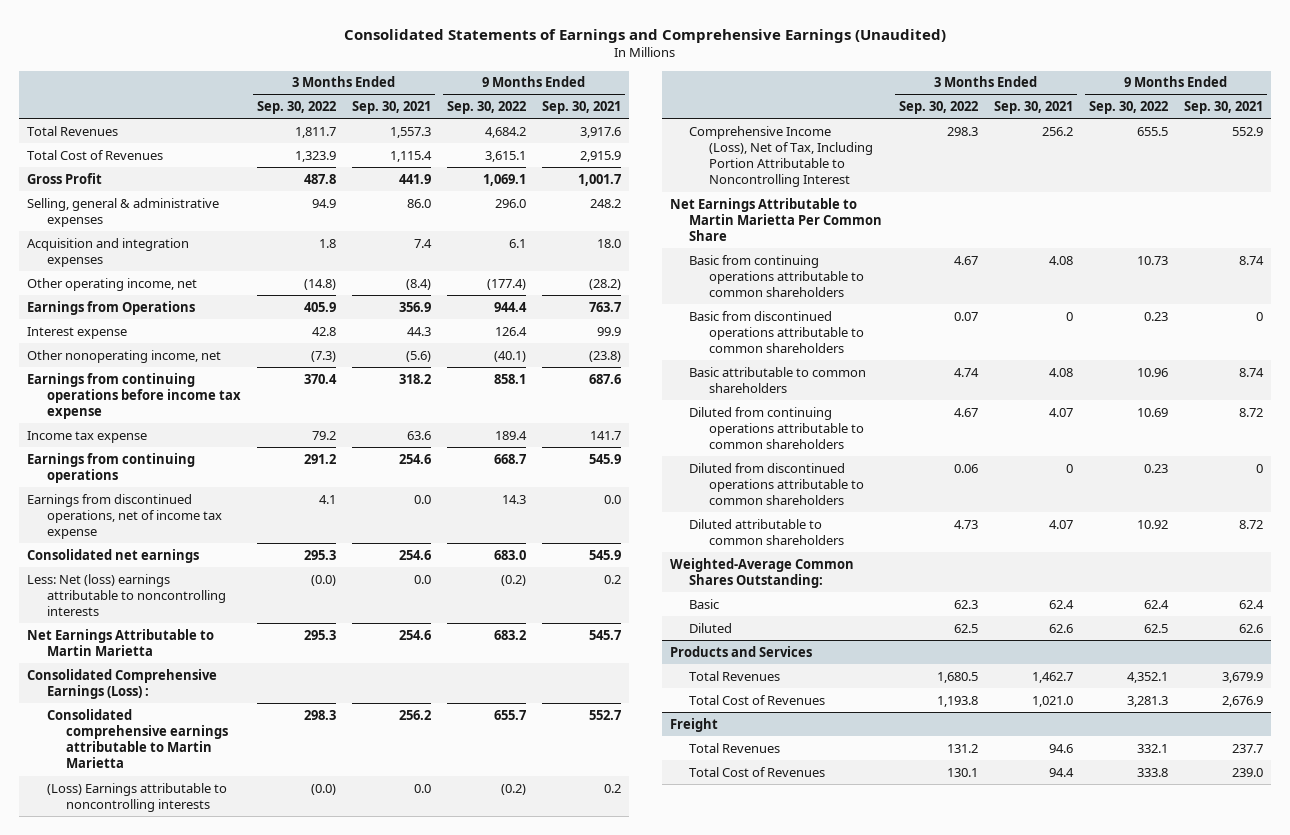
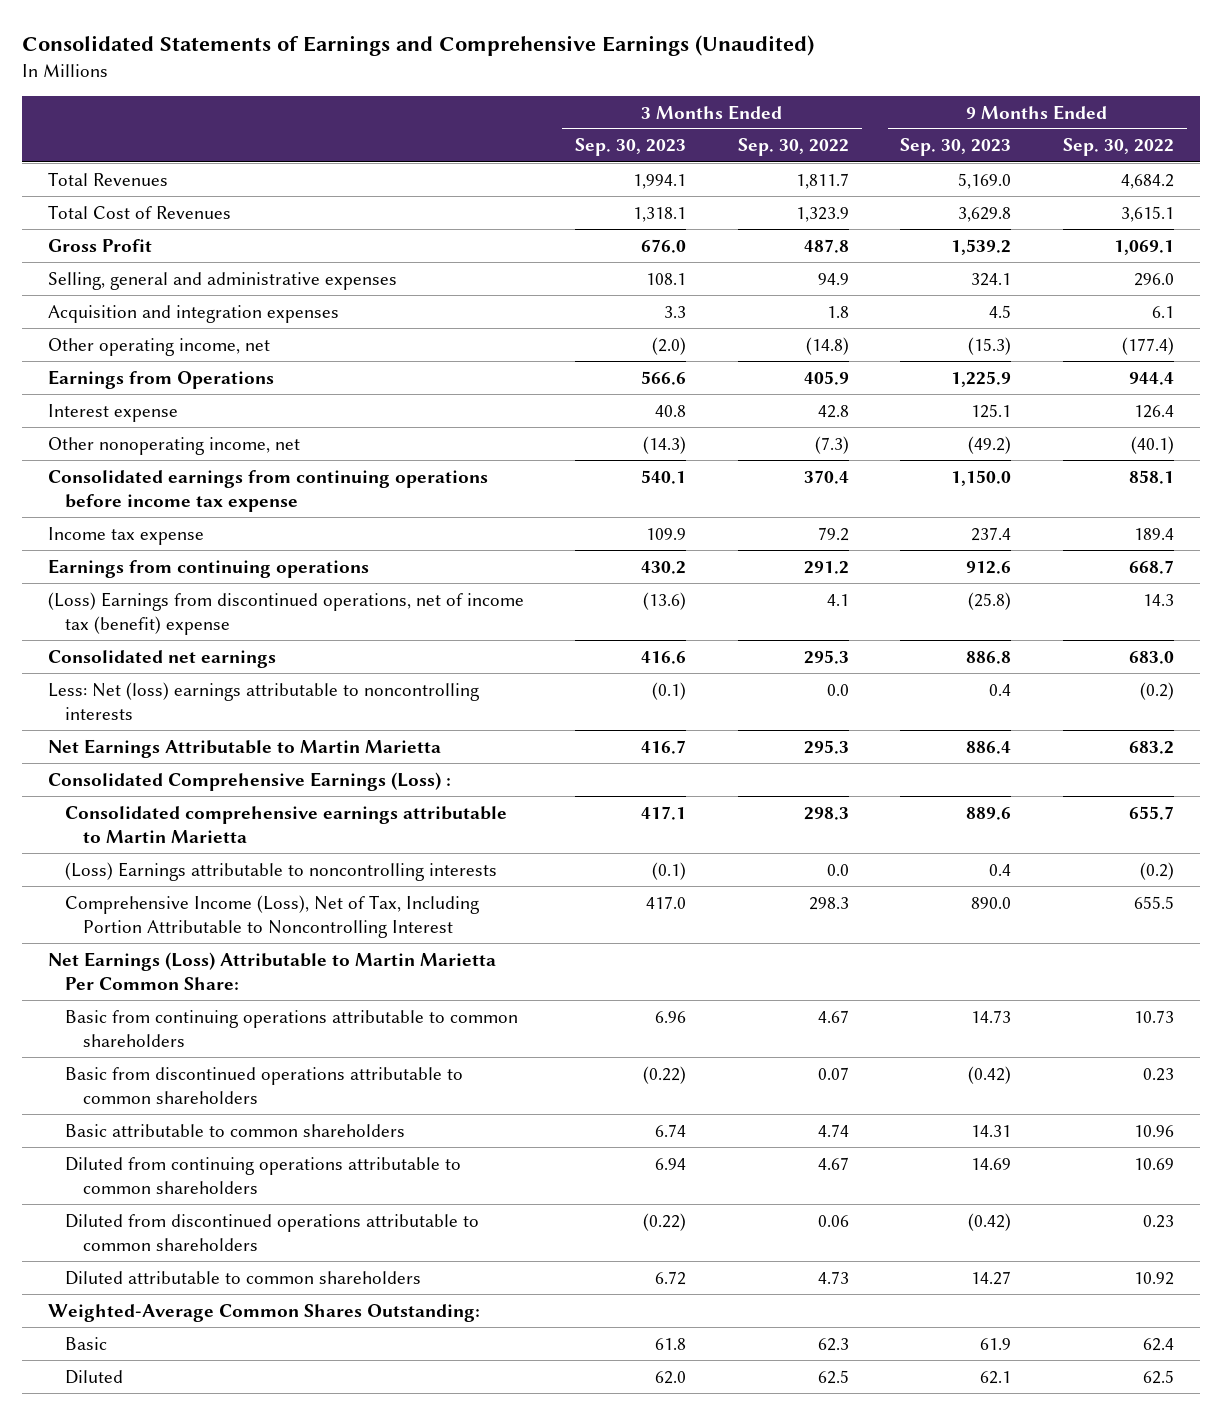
- | 3 Months Ended Sep. 30, 2022 | 3 Months Ended Sep. 30, 2021 | 9 Months Ended Sep. 30, 2022 | 9 Months Ended Sep. 30, 2021
+ | 3 Months Ended Sep. 30, 2023 | 3 Months Ended Sep. 30, 2022 | 9 Months Ended Sep. 30, 2023 | 9 Months Ended Sep. 30, 2022
- Selling, general & administrative expenses | 94.9 | 86.0 | 296.0 | 248.2
+ Selling, general and administrative expenses | 108.1 | 94.9 | 324.1 | 296.0
- Earnings from continuing operations before income tax expense | 370.4 | 318.2 | 858.1 | 687.6
+ Consolidated earnings from continuing operations before income tax expense | 540.1 | 370.4 | 1,150.0 | 858.1
- Earnings from discontinued operations, net of income tax expense | 4.1 | 0.0 | 14.3 | 0.0
+ (Loss) Earnings from discontinued operations, net of income tax (benefit) expense | (13.6) | 4.1 | (25.8) | 14.3
- Less: Net (loss) earnings attributable to noncontrolling interests | (0.0) | 0.0 | (0.2) | 0.2
+ Less: Net (loss) earnings attributable to noncontrolling interests | (0.1) | 0.0 | 0.4 | (0.2)
- (Loss) Earnings attributable to noncontrolling interests | (0.0) | 0.0 | (0.2) | 0.2
+ (Loss) Earnings attributable to noncontrolling interests | (0.1) | 0.0 | 0.4 | (0.2)
- Net Earnings Attributable to Martin Marietta Per Common Share
+ Net Earnings (Loss) Attributable to Martin Marietta Per Common Share:
- Products and Services
- Total Revenues | 1,680.5 | 1,462.7 | 4,352.1 | 3,679.9
- Total Cost of Revenues | 1,193.8 | 1,021.0 | 3,281.3 | 2,676.9
- Freight
- Total Revenues | 131.2 | 94.6 | 332.1 | 237.7
- Total Cost of Revenues | 130.1 | 94.4 | 333.8 | 239.0

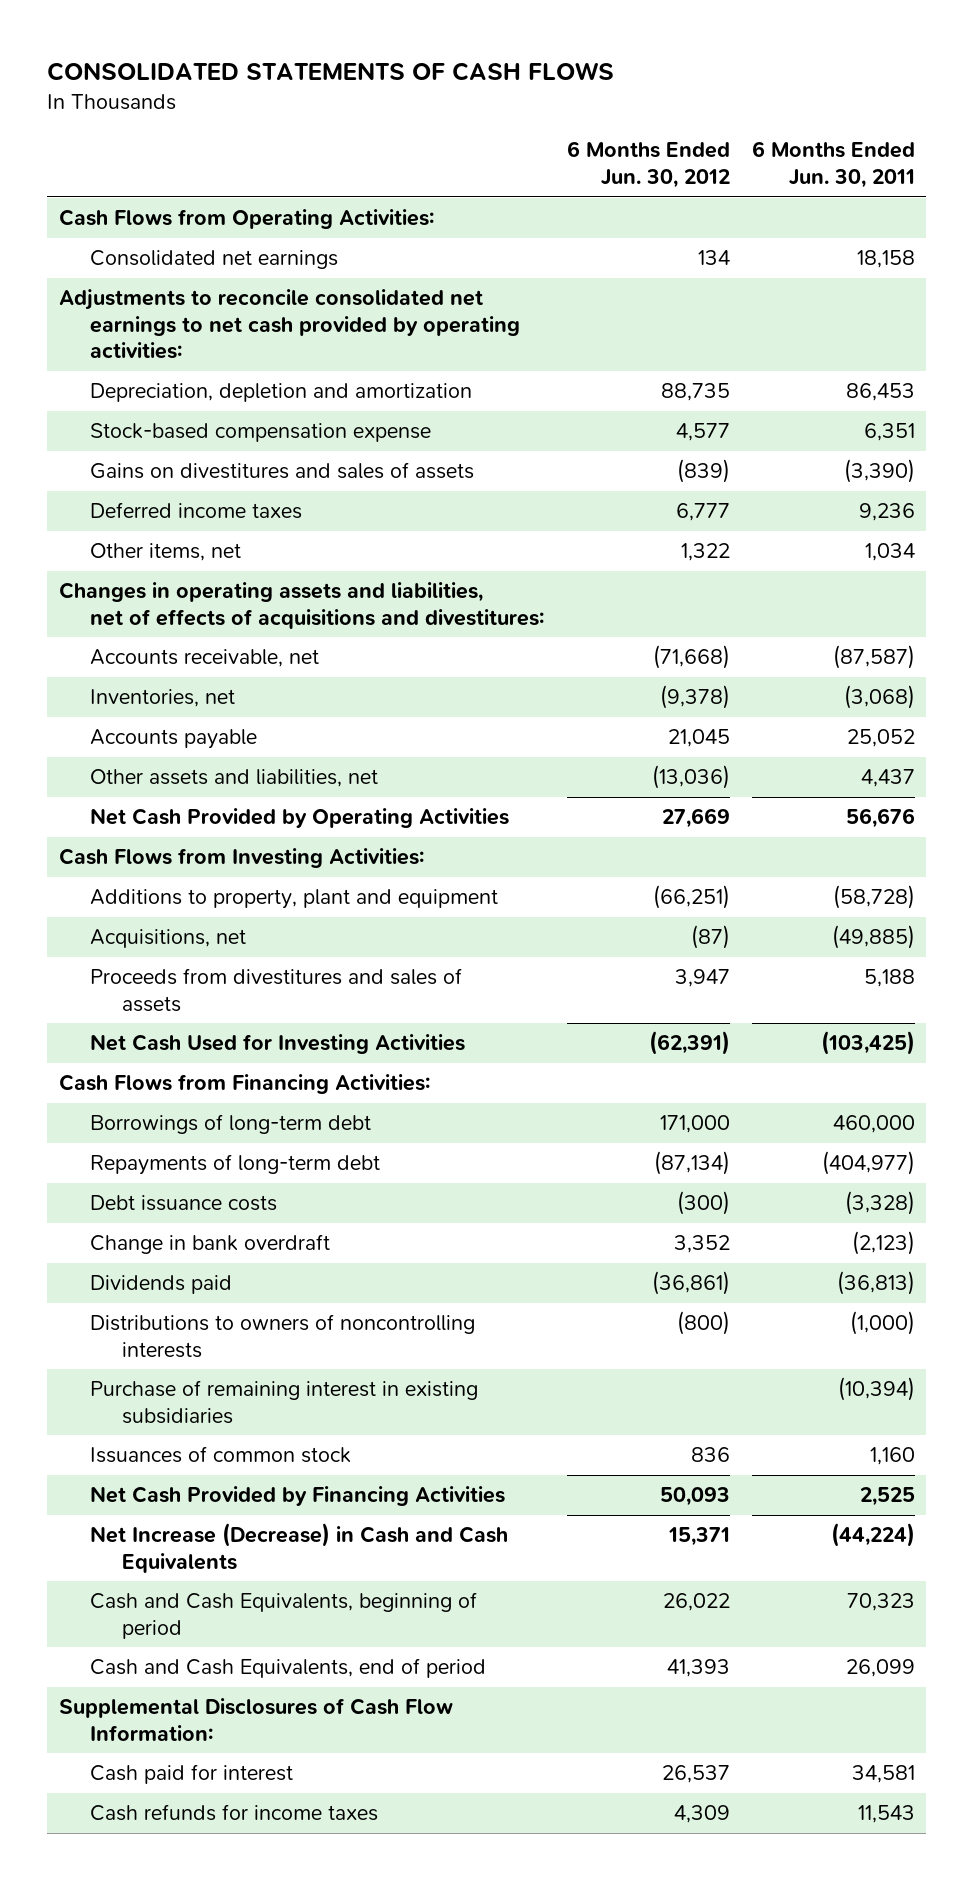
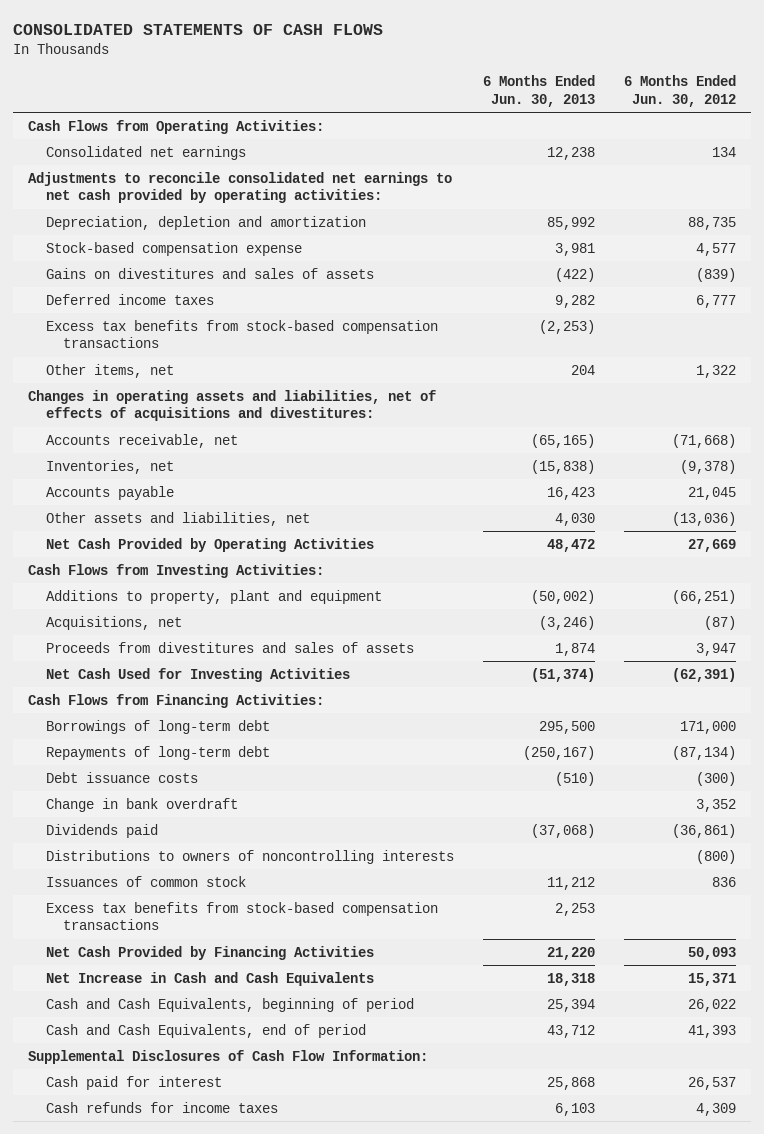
- | 6 Months Ended Jun. 30, 2012 | 6 Months Ended Jun. 30, 2011
+ | 6 Months Ended Jun. 30, 2013 | 6 Months Ended Jun. 30, 2012
+ Excess tax benefits from stock-based compensation transactions | (2,253) |
- Purchase of remaining interest in existing subsidiaries | | (10,394)
+ Excess tax benefits from stock-based compensation transactions | 2,253 |
- Net Increase (Decrease) in Cash and Cash Equivalents | 15,371 | (44,224)
+ Net Increase in Cash and Cash Equivalents | 18,318 | 15,371

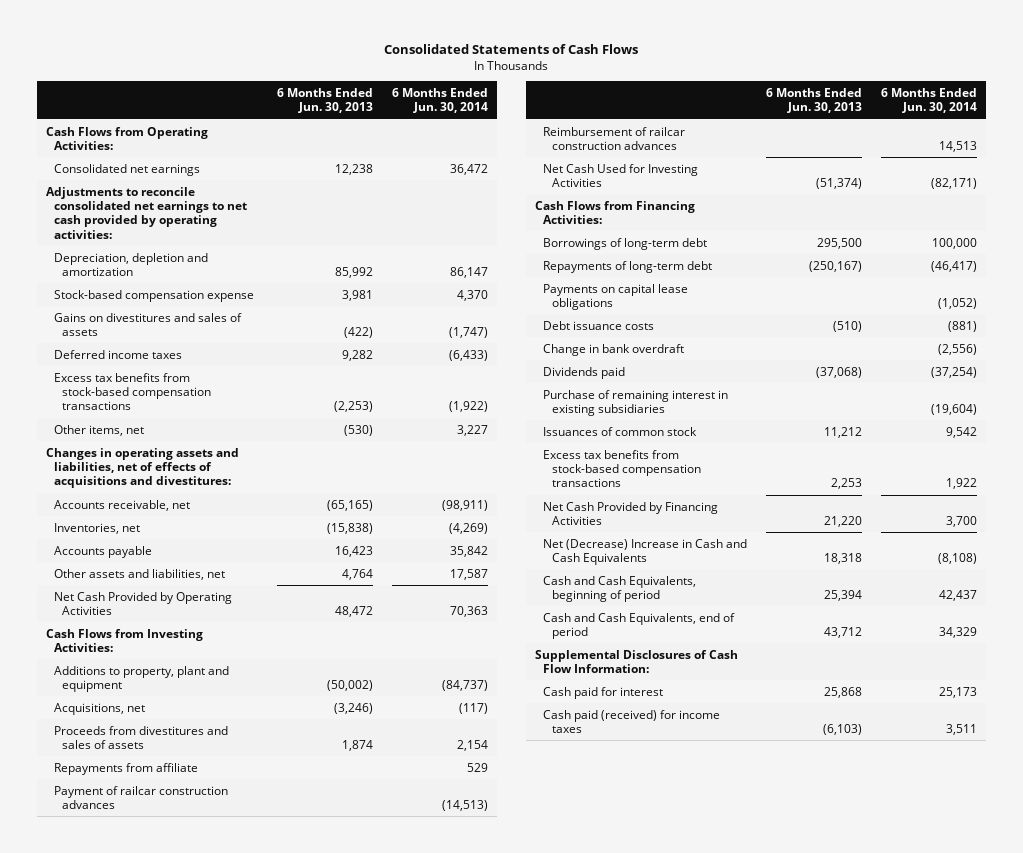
- CONSOLIDATED STATEMENTS OF CASH FLOWS
+ Consolidated Statements of Cash Flows
- | 6 Months Ended Jun. 30, 2013 | 6 Months Ended Jun. 30, 2012
+ | 6 Months Ended Jun. 30, 2013 | 6 Months Ended Jun. 30, 2014
- Other items, net | 204 | 1,322
+ Other items, net | (530) | 3,227
- Other assets and liabilities, net | 4,030 | (13,036)
+ Other assets and liabilities, net | 4,764 | 17,587
+ Repayments from affiliate | | 529
+ Payment of railcar construction advances | | (14,513)
+ Reimbursement of railcar construction advances | | 14,513
+ Payments on capital lease obligations | | (1,052)
- Distributions to owners of noncontrolling interests | | (800)
+ Purchase of remaining interest in existing subsidiaries | | (19,604)
- Net Increase in Cash and Cash Equivalents | 18,318 | 15,371
+ Net (Decrease) Increase in Cash and Cash Equivalents | 18,318 | (8,108)
- Cash refunds for income taxes | 6,103 | 4,309
+ Cash paid (received) for income taxes | (6,103) | 3,511

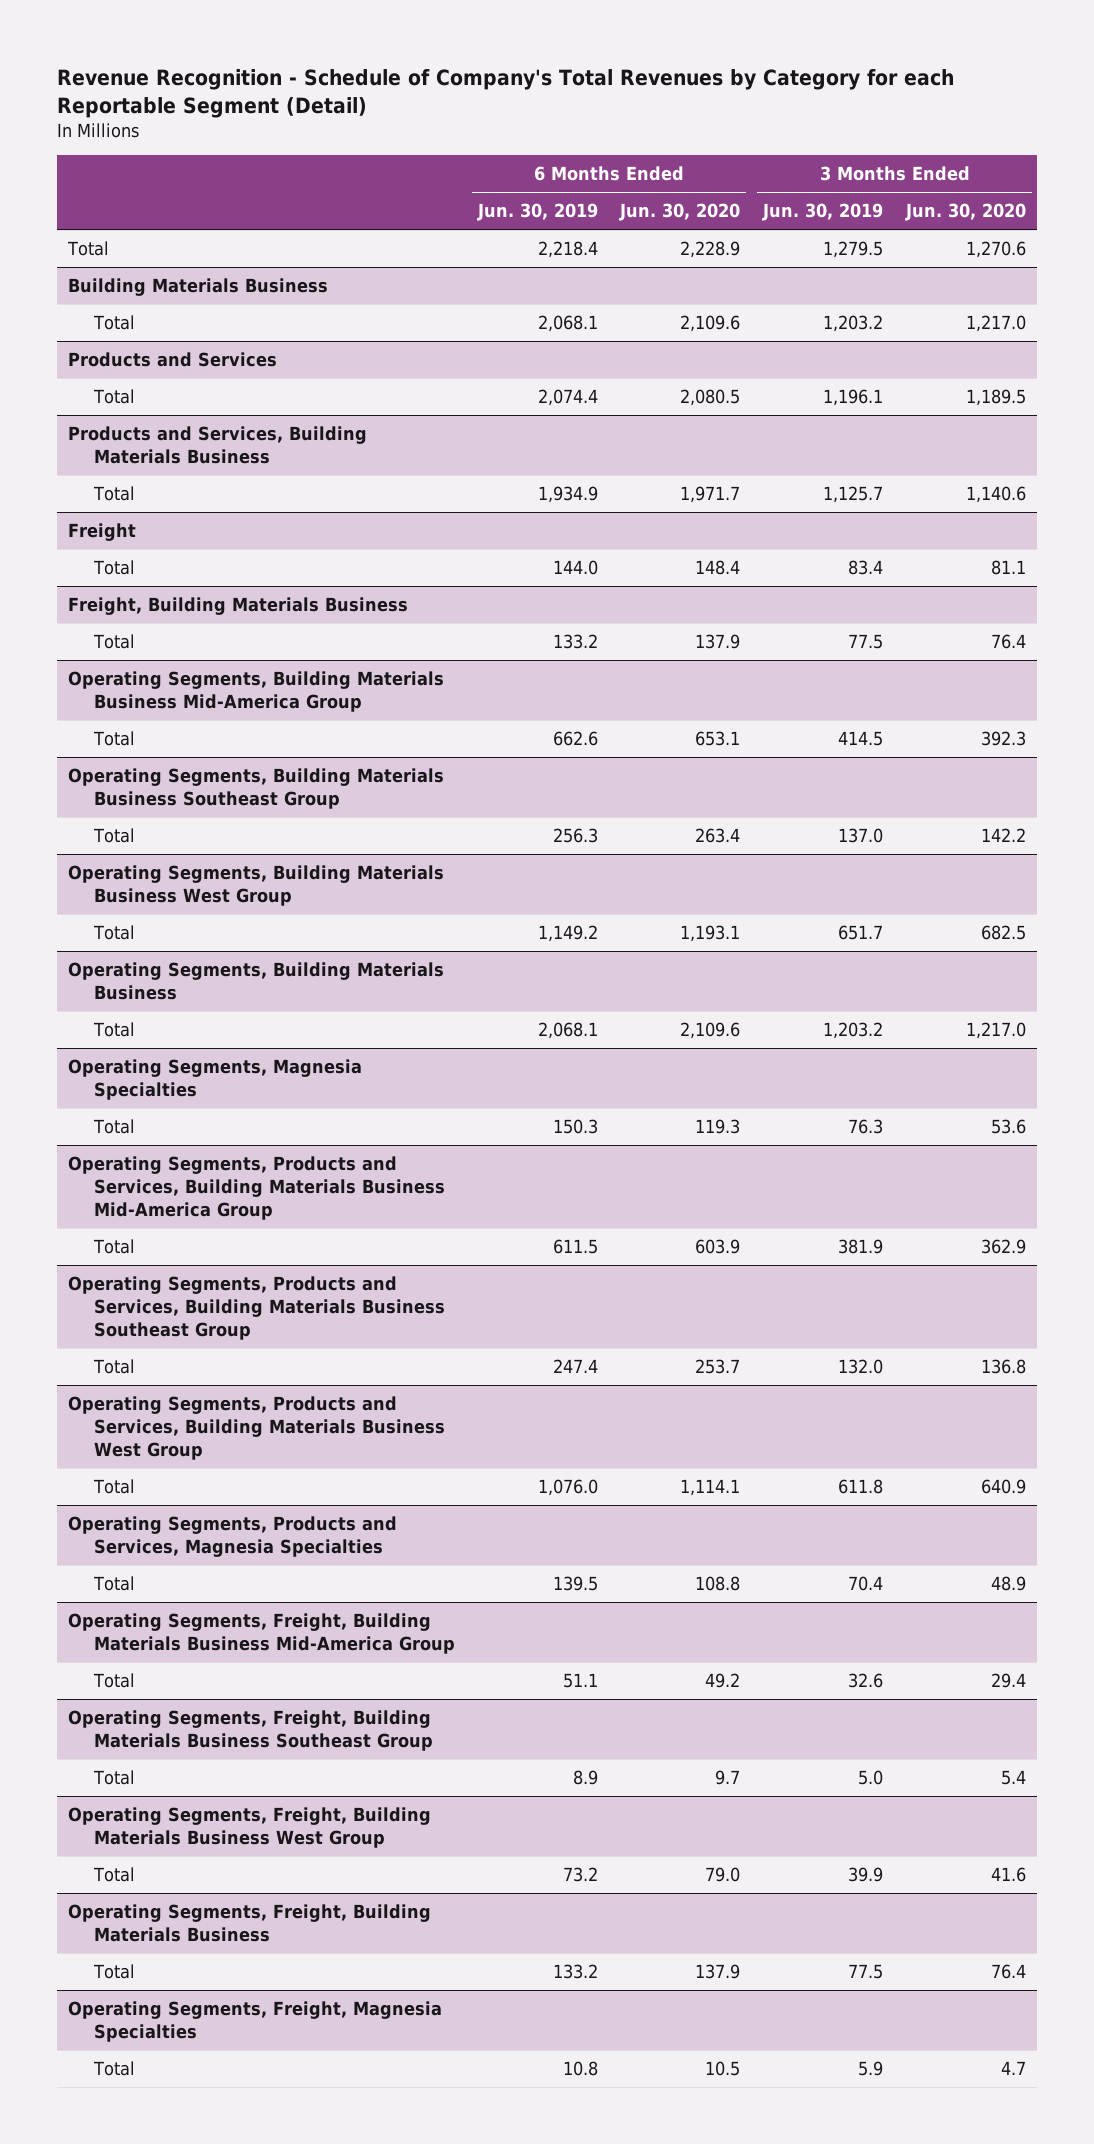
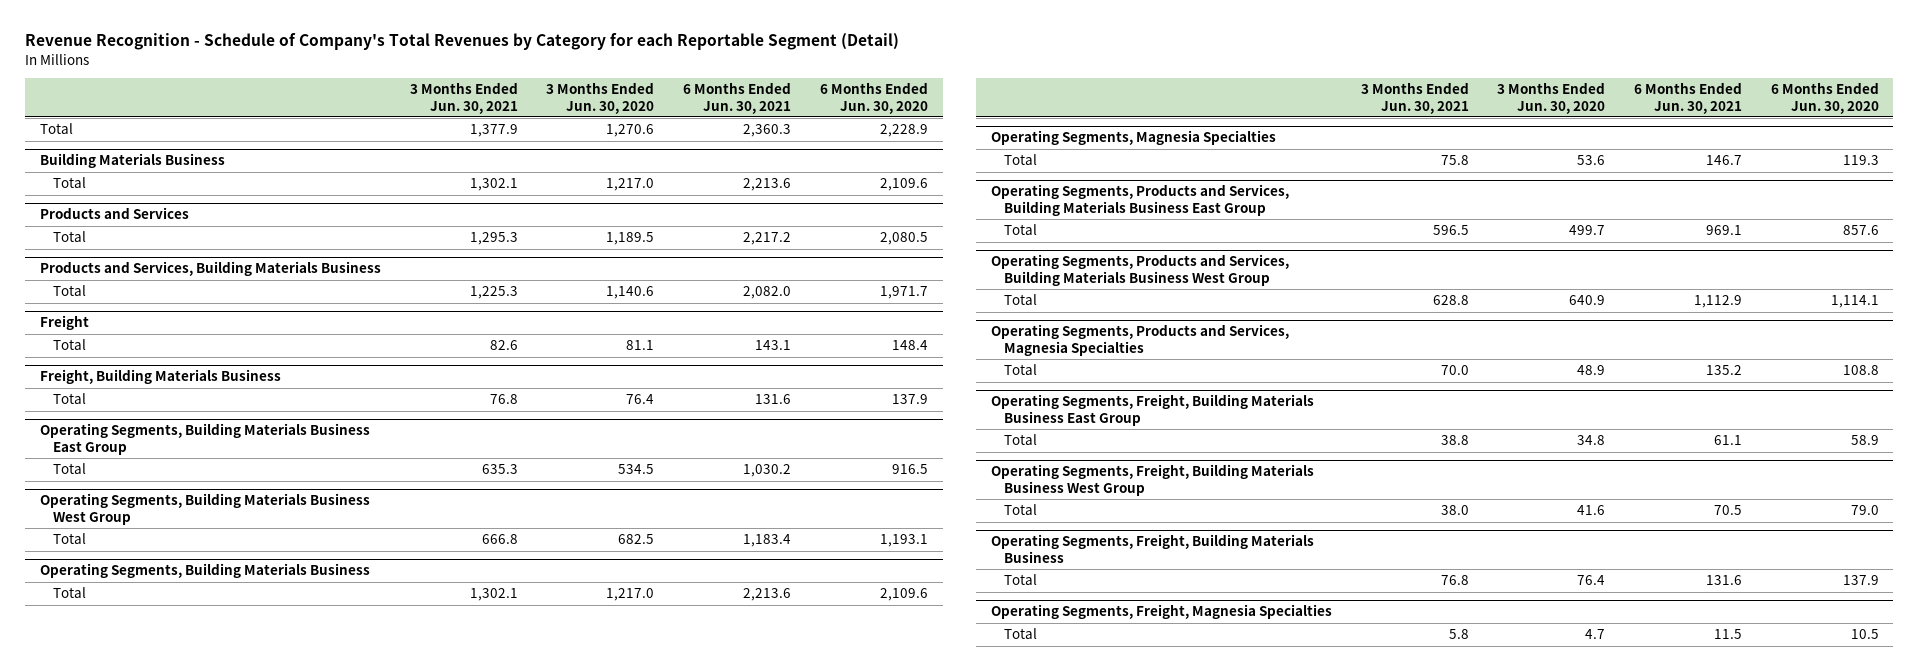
- | 6 Months Ended Jun. 30, 2019 | 6 Months Ended Jun. 30, 2020 | 3 Months Ended Jun. 30, 2019 | 3 Months Ended Jun. 30, 2020
+ | 3 Months Ended Jun. 30, 2021 | 3 Months Ended Jun. 30, 2020 | 6 Months Ended Jun. 30, 2021 | 6 Months Ended Jun. 30, 2020
- Operating Segments, Building Materials Business Mid-America Group
- Total | 662.6 | 653.1 | 414.5 | 392.3
- Operating Segments, Building Materials Business Southeast Group
- Total | 256.3 | 263.4 | 137.0 | 142.2
+ Operating Segments, Building Materials Business East Group
+ Total | 635.3 | 534.5 | 1,030.2 | 916.5
- Operating Segments, Products and Services, Building Materials Business Mid-America Group
- Total | 611.5 | 603.9 | 381.9 | 362.9
- Operating Segments, Products and Services, Building Materials Business Southeast Group
- Total | 247.4 | 253.7 | 132.0 | 136.8
+ Operating Segments, Products and Services, Building Materials Business East Group
+ Total | 596.5 | 499.7 | 969.1 | 857.6
- Operating Segments, Freight, Building Materials Business Mid-America Group
- Total | 51.1 | 49.2 | 32.6 | 29.4
- Operating Segments, Freight, Building Materials Business Southeast Group
- Total | 8.9 | 9.7 | 5.0 | 5.4
+ Operating Segments, Freight, Building Materials Business East Group
+ Total | 38.8 | 34.8 | 61.1 | 58.9

